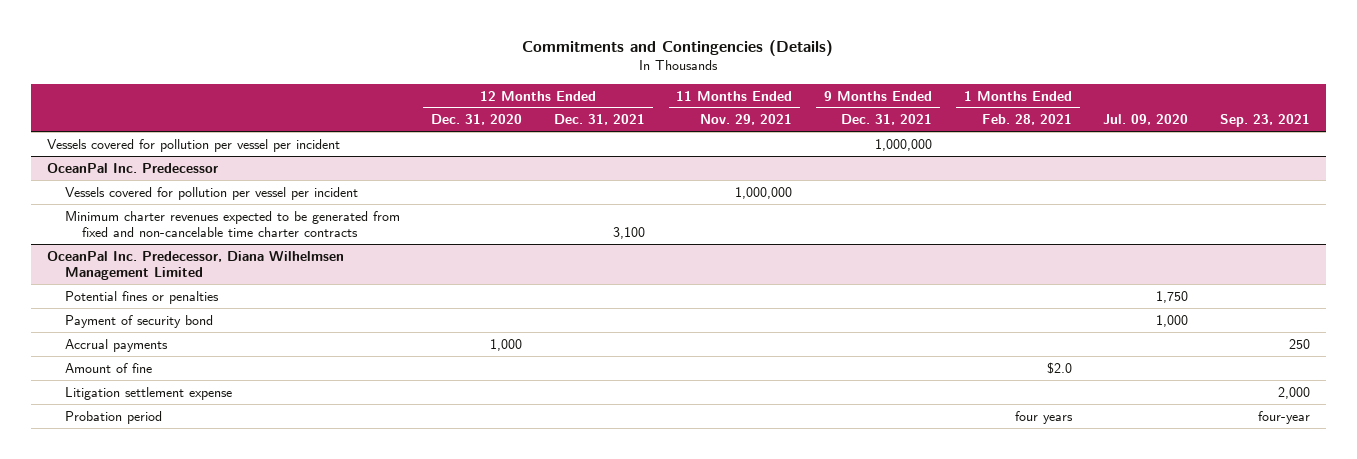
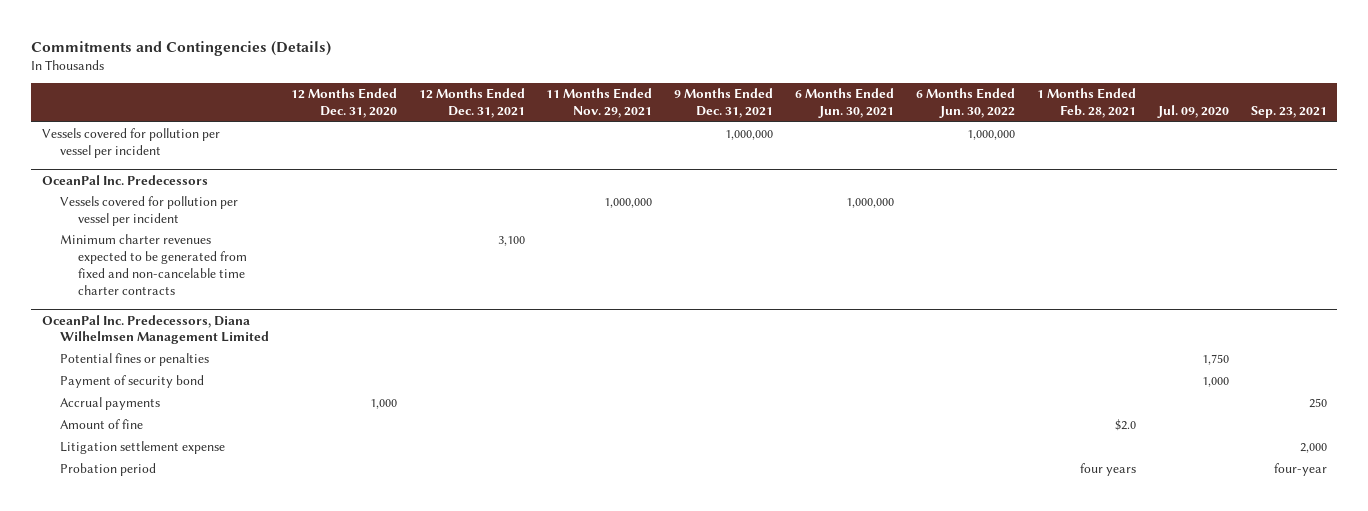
- | 12 Months Ended Dec. 31, 2020 | 12 Months Ended Dec. 31, 2021 | 11 Months Ended Nov. 29, 2021 | 9 Months Ended Dec. 31, 2021 | 1 Months Ended Feb. 28, 2021 | Jul. 09, 2020 | Sep. 23, 2021
+ | 12 Months Ended Dec. 31, 2020 | 12 Months Ended Dec. 31, 2021 | 11 Months Ended Nov. 29, 2021 | 9 Months Ended Dec. 31, 2021 | 6 Months Ended Jun. 30, 2021 | 6 Months Ended Jun. 30, 2022 | 1 Months Ended Feb. 28, 2021 | Jul. 09, 2020 | Sep. 23, 2021
- OceanPal Inc. Predecessor
+ OceanPal Inc. Predecessors
- OceanPal Inc. Predecessor, Diana Wilhelmsen Management Limited
+ OceanPal Inc. Predecessors, Diana Wilhelmsen Management Limited

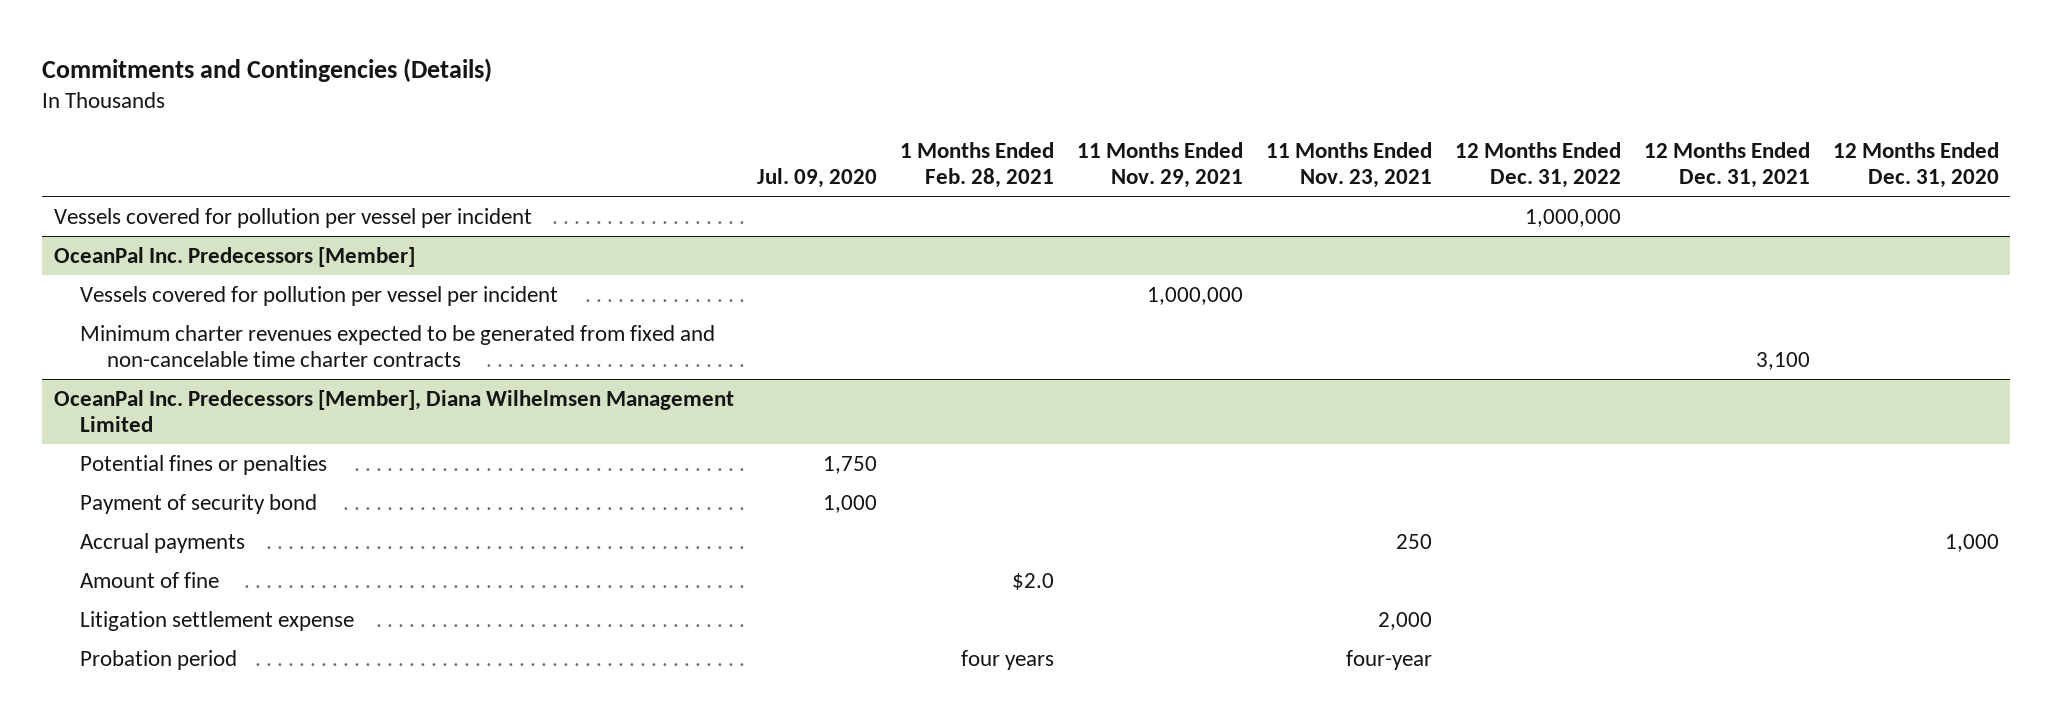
- | 12 Months Ended Dec. 31, 2020 | 12 Months Ended Dec. 31, 2021 | 11 Months Ended Nov. 29, 2021 | 9 Months Ended Dec. 31, 2021 | 6 Months Ended Jun. 30, 2021 | 6 Months Ended Jun. 30, 2022 | 1 Months Ended Feb. 28, 2021 | Jul. 09, 2020 | Sep. 23, 2021
+ | Jul. 09, 2020 | 1 Months Ended Feb. 28, 2021 | 11 Months Ended Nov. 29, 2021 | 11 Months Ended Nov. 23, 2021 | 12 Months Ended Dec. 31, 2022 | 12 Months Ended Dec. 31, 2021 | 12 Months Ended Dec. 31, 2020
- OceanPal Inc. Predecessors
+ OceanPal Inc. Predecessors [Member]
- OceanPal Inc. Predecessors, Diana Wilhelmsen Management Limited
+ OceanPal Inc. Predecessors [Member], Diana Wilhelmsen Management Limited

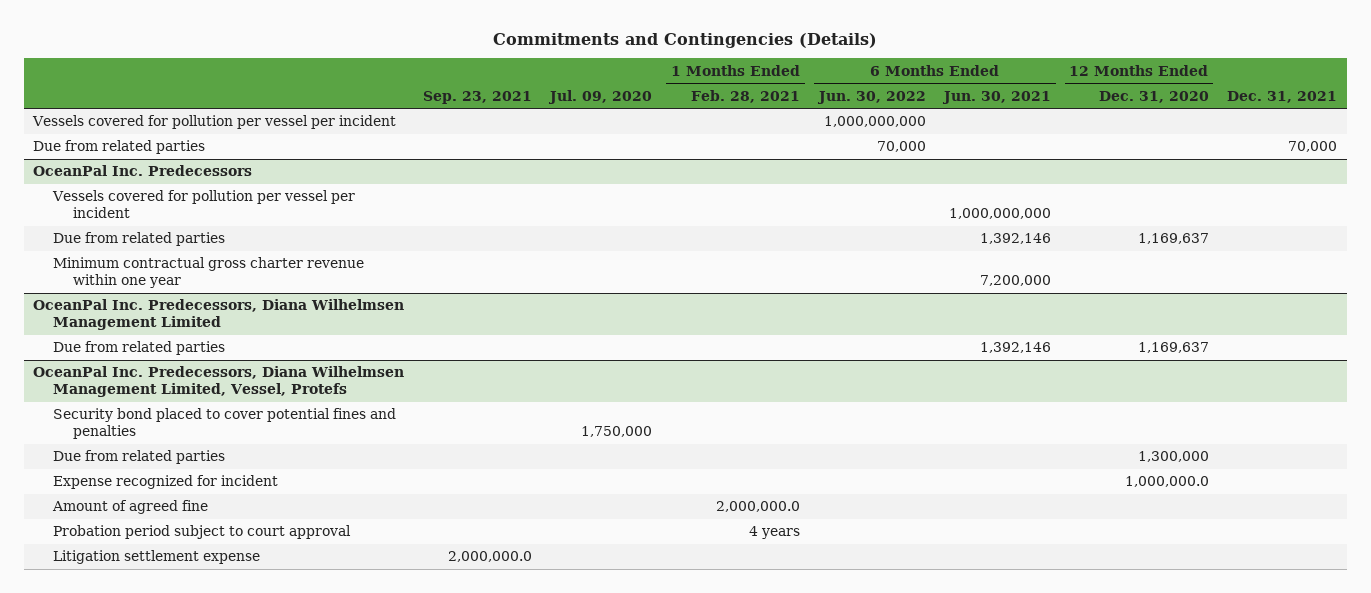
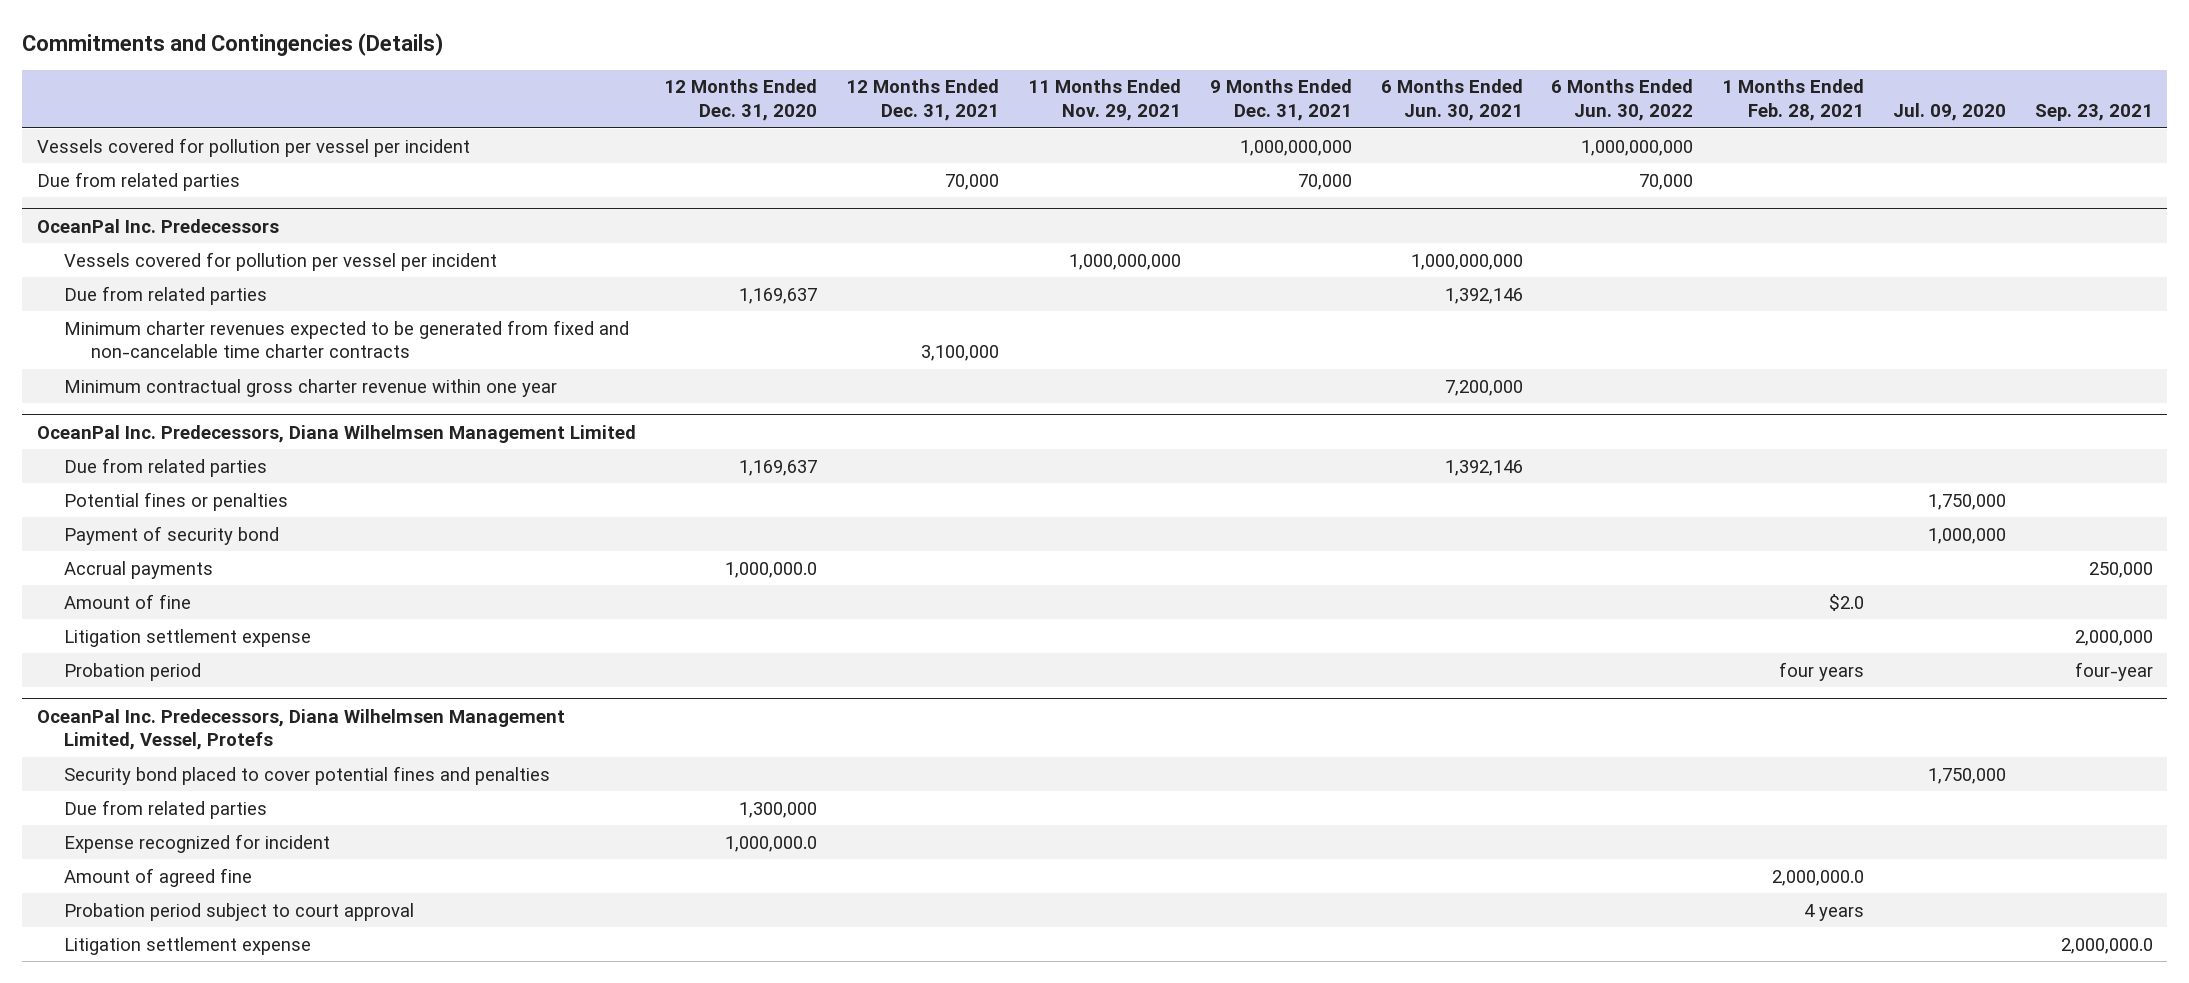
- | Sep. 23, 2021 | Jul. 09, 2020 | 1 Months Ended Feb. 28, 2021 | 6 Months Ended Jun. 30, 2022 | 6 Months Ended Jun. 30, 2021 | 12 Months Ended Dec. 31, 2020 | Dec. 31, 2021
+ | 12 Months Ended Dec. 31, 2020 | 12 Months Ended Dec. 31, 2021 | 11 Months Ended Nov. 29, 2021 | 9 Months Ended Dec. 31, 2021 | 6 Months Ended Jun. 30, 2021 | 6 Months Ended Jun. 30, 2022 | 1 Months Ended Feb. 28, 2021 | Jul. 09, 2020 | Sep. 23, 2021
@ OceanPal Inc. Predecessors
+ Minimum charter revenues expected to be generated from fixed and non-cancelable time charter contracts | | 3,100,000 | | | | | | |
@ OceanPal Inc. Predecessors, Diana Wilhelmsen Management Limited
+ Potential fines or penalties | | | | | | | | 1,750,000 |
+ Payment of security bond | | | | | | | | 1,000,000 |
+ Accrual payments | 1,000,000.0 | | | | | | | | 250,000
+ Amount of fine | | | | | | | $2.0 | |
+ Litigation settlement expense | | | | | | | | | 2,000,000
+ Probation period | | | | | | | four years | | four-year

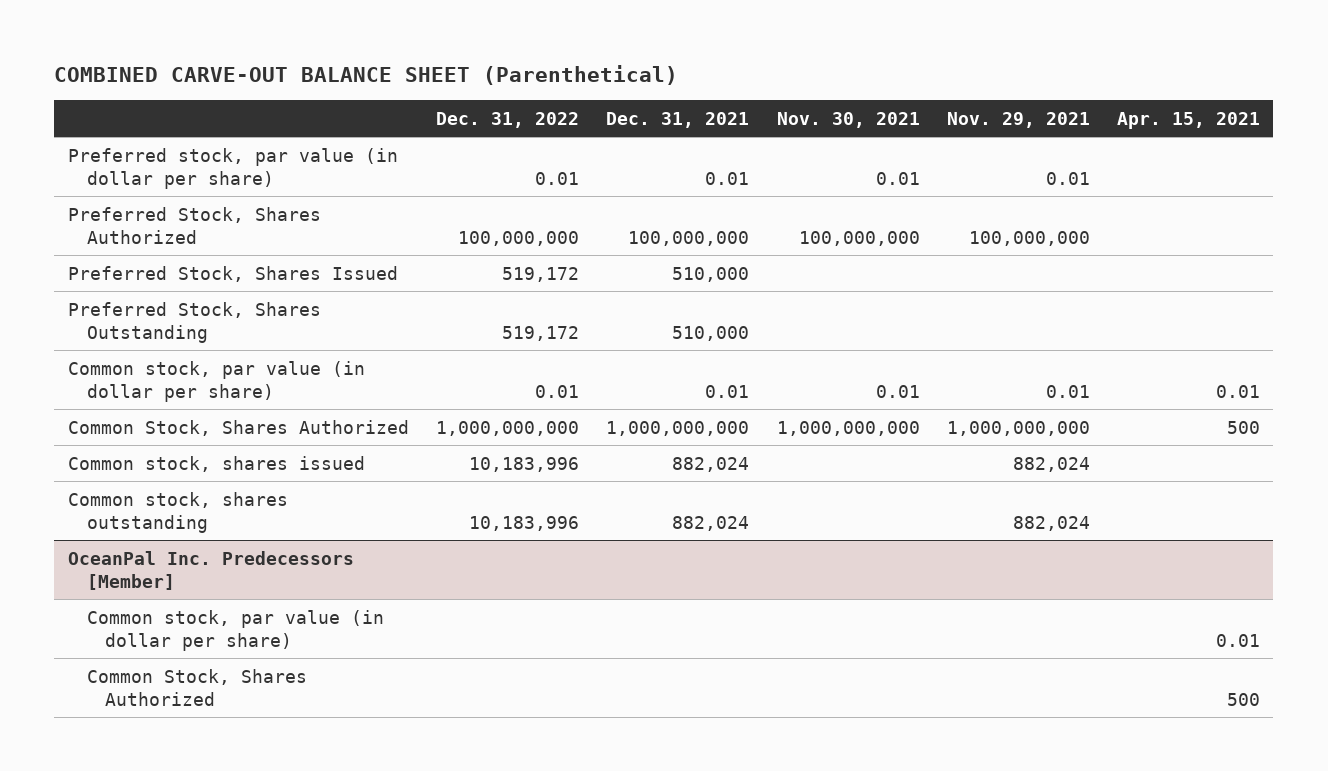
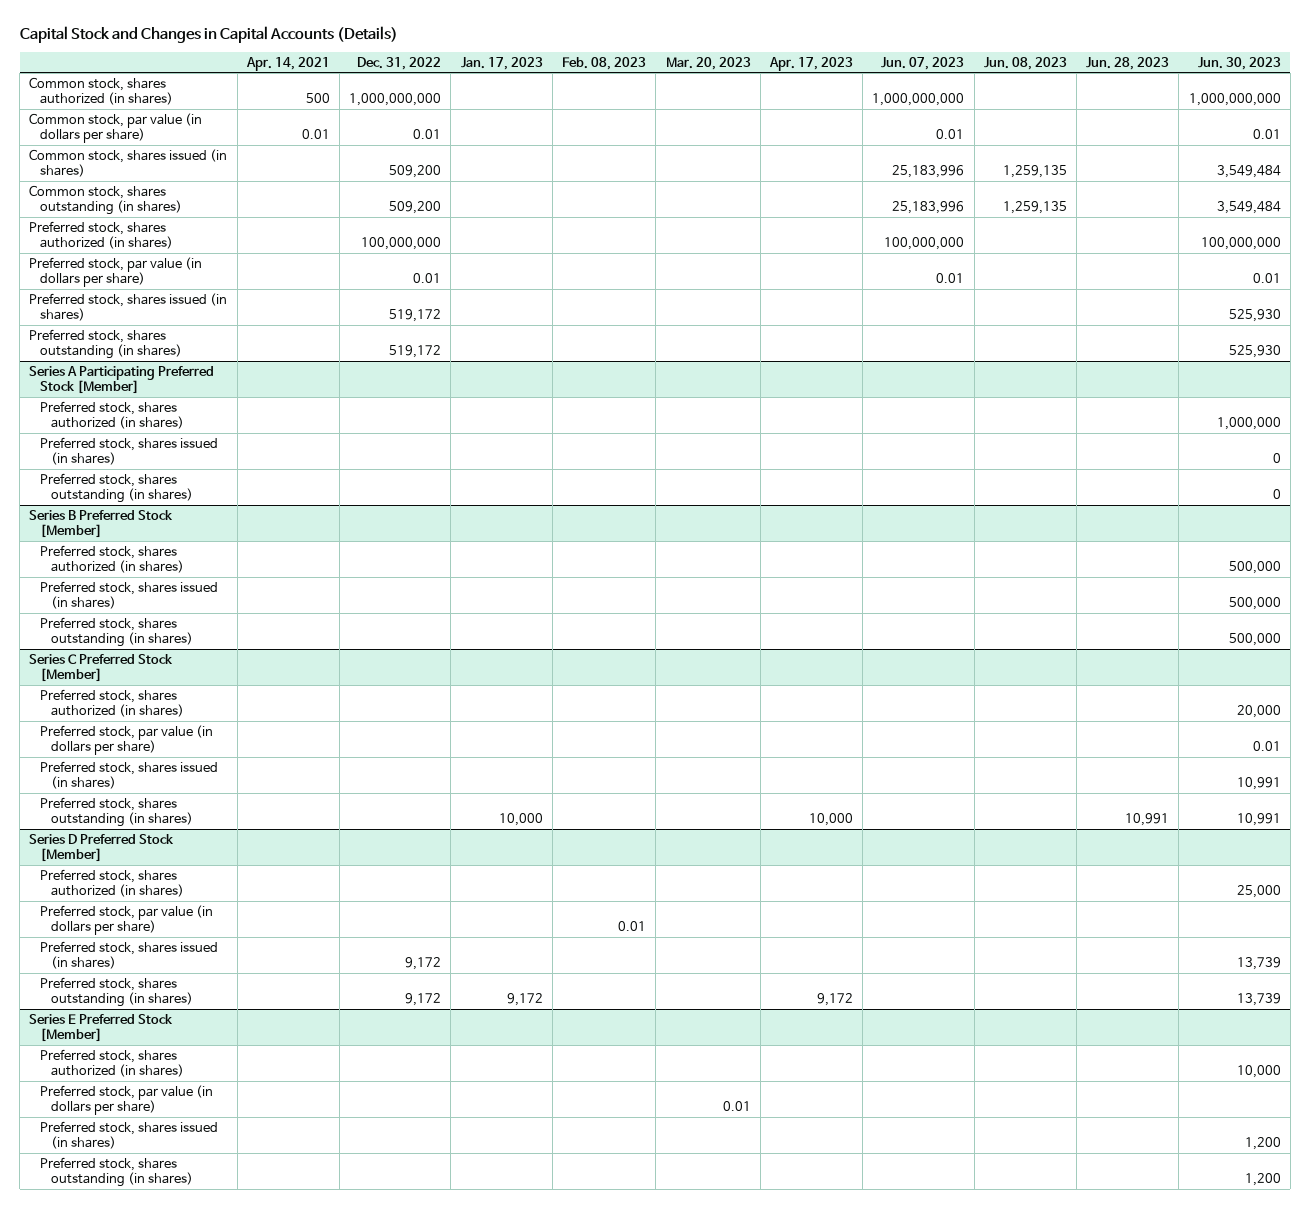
- COMBINED CARVE-OUT BALANCE SHEET (Parenthetical)
+ Capital Stock and Changes in Capital Accounts (Details)
- | Dec. 31, 2022 | Dec. 31, 2021 | Nov. 30, 2021 | Nov. 29, 2021 | Apr. 15, 2021
+ | Apr. 14, 2021 | Dec. 31, 2022 | Jan. 17, 2023 | Feb. 08, 2023 | Mar. 20, 2023 | Apr. 17, 2023 | Jun. 07, 2023 | Jun. 08, 2023 | Jun. 28, 2023 | Jun. 30, 2023
- Preferred stock, par value (in dollar per share) | 0.01 | 0.01 | 0.01 | 0.01 |
- Preferred Stock, Shares Authorized | 100,000,000 | 100,000,000 | 100,000,000 | 100,000,000 |
- Preferred Stock, Shares Issued | 519,172 | 510,000 | | |
- Preferred Stock, Shares Outstanding | 519,172 | 510,000 | | |
- Common stock, par value (in dollar per share) | 0.01 | 0.01 | 0.01 | 0.01 | 0.01
- Common Stock, Shares Authorized | 1,000,000,000 | 1,000,000,000 | 1,000,000,000 | 1,000,000,000 | 500
- Common stock, shares issued | 10,183,996 | 882,024 | | 882,024 |
- Common stock, shares outstanding | 10,183,996 | 882,024 | | 882,024 |
- OceanPal Inc. Predecessors [Member]
- Common stock, par value (in dollar per share) | | | | | 0.01
- Common Stock, Shares Authorized | | | | | 500
+ Common stock, shares authorized (in shares) | 500 | 1,000,000,000 | | | | | 1,000,000,000 | | | 1,000,000,000
+ Common stock, par value (in dollars per share) | 0.01 | 0.01 | | | | | 0.01 | | | 0.01
+ Common stock, shares issued (in shares) | | 509,200 | | | | | 25,183,996 | 1,259,135 | | 3,549,484
+ Common stock, shares outstanding (in shares) | | 509,200 | | | | | 25,183,996 | 1,259,135 | | 3,549,484
+ Preferred stock, shares authorized (in shares) | | 100,000,000 | | | | | 100,000,000 | | | 100,000,000
+ Preferred stock, par value (in dollars per share) | | 0.01 | | | | | 0.01 | | | 0.01
+ Preferred stock, shares issued (in shares) | | 519,172 | | | | | | | | 525,930
+ Preferred stock, shares outstanding (in shares) | | 519,172 | | | | | | | | 525,930
+ Series A Participating Preferred Stock [Member]
+ Preferred stock, shares authorized (in shares) | | | | | | | | | | 1,000,000
+ Preferred stock, shares issued (in shares) | | | | | | | | | | 0
+ Preferred stock, shares outstanding (in shares) | | | | | | | | | | 0
+ Series B Preferred Stock [Member]
+ Preferred stock, shares authorized (in shares) | | | | | | | | | | 500,000
+ Preferred stock, shares issued (in shares) | | | | | | | | | | 500,000
+ Preferred stock, shares outstanding (in shares) | | | | | | | | | | 500,000
+ Series C Preferred Stock [Member]
+ Preferred stock, shares authorized (in shares) | | | | | | | | | | 20,000
+ Preferred stock, par value (in dollars per share) | | | | | | | | | | 0.01
+ Preferred stock, shares issued (in shares) | | | | | | | | | | 10,991
+ Preferred stock, shares outstanding (in shares) | | | 10,000 | | | 10,000 | | | 10,991 | 10,991
+ Series D Preferred Stock [Member]
+ Preferred stock, shares authorized (in shares) | | | | | | | | | | 25,000
+ Preferred stock, par value (in dollars per share) | | | | 0.01 | | | | | |
+ Preferred stock, shares issued (in shares) | | 9,172 | | | | | | | | 13,739
+ Preferred stock, shares outstanding (in shares) | | 9,172 | 9,172 | | | 9,172 | | | | 13,739
+ Series E Preferred Stock [Member]
+ Preferred stock, shares authorized (in shares) | | | | | | | | | | 10,000
+ Preferred stock, par value (in dollars per share) | | | | | 0.01 | | | | |
+ Preferred stock, shares issued (in shares) | | | | | | | | | | 1,200
+ Preferred stock, shares outstanding (in shares) | | | | | | | | | | 1,200

